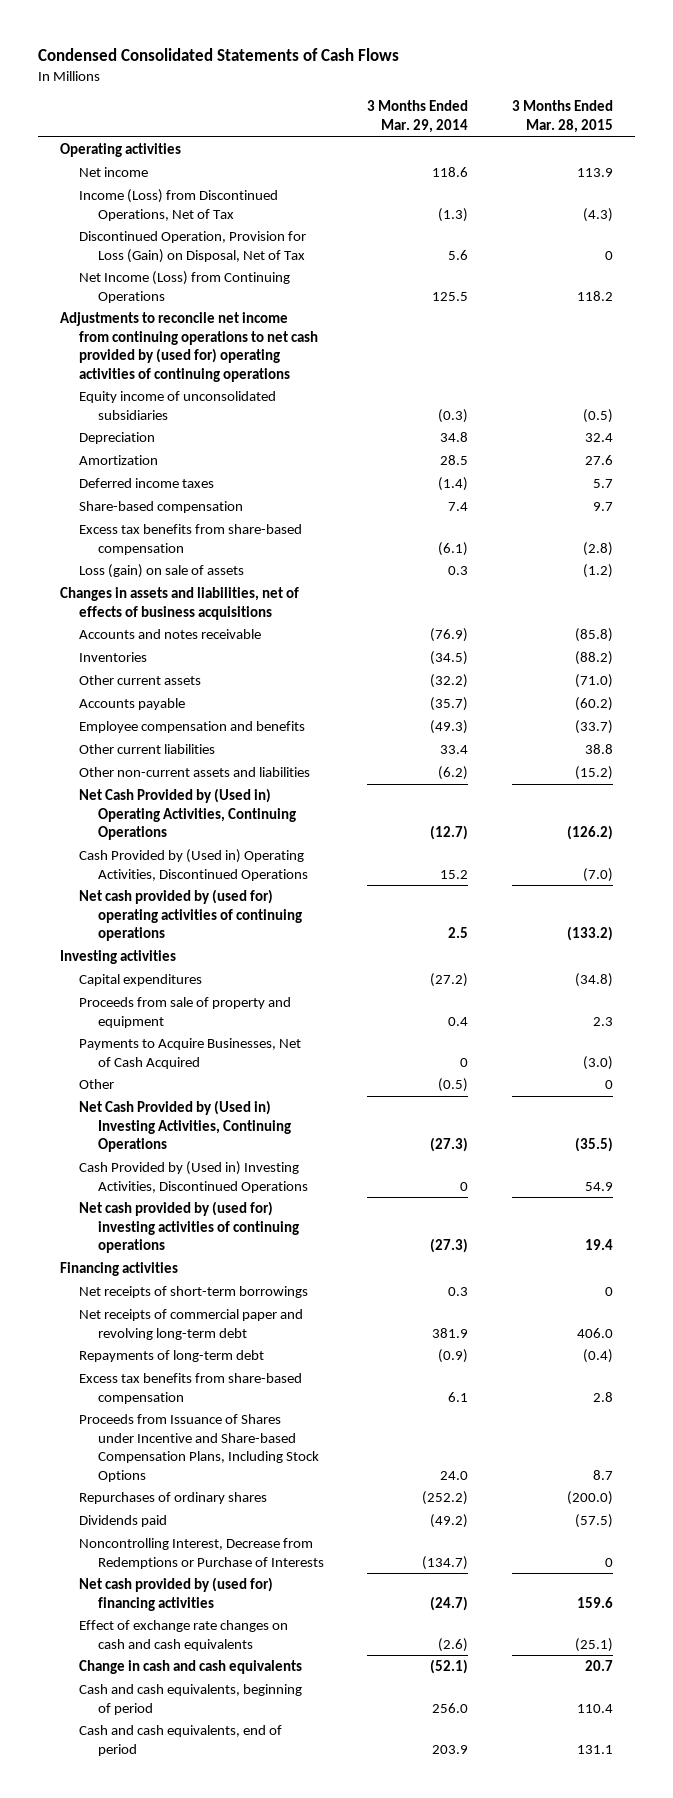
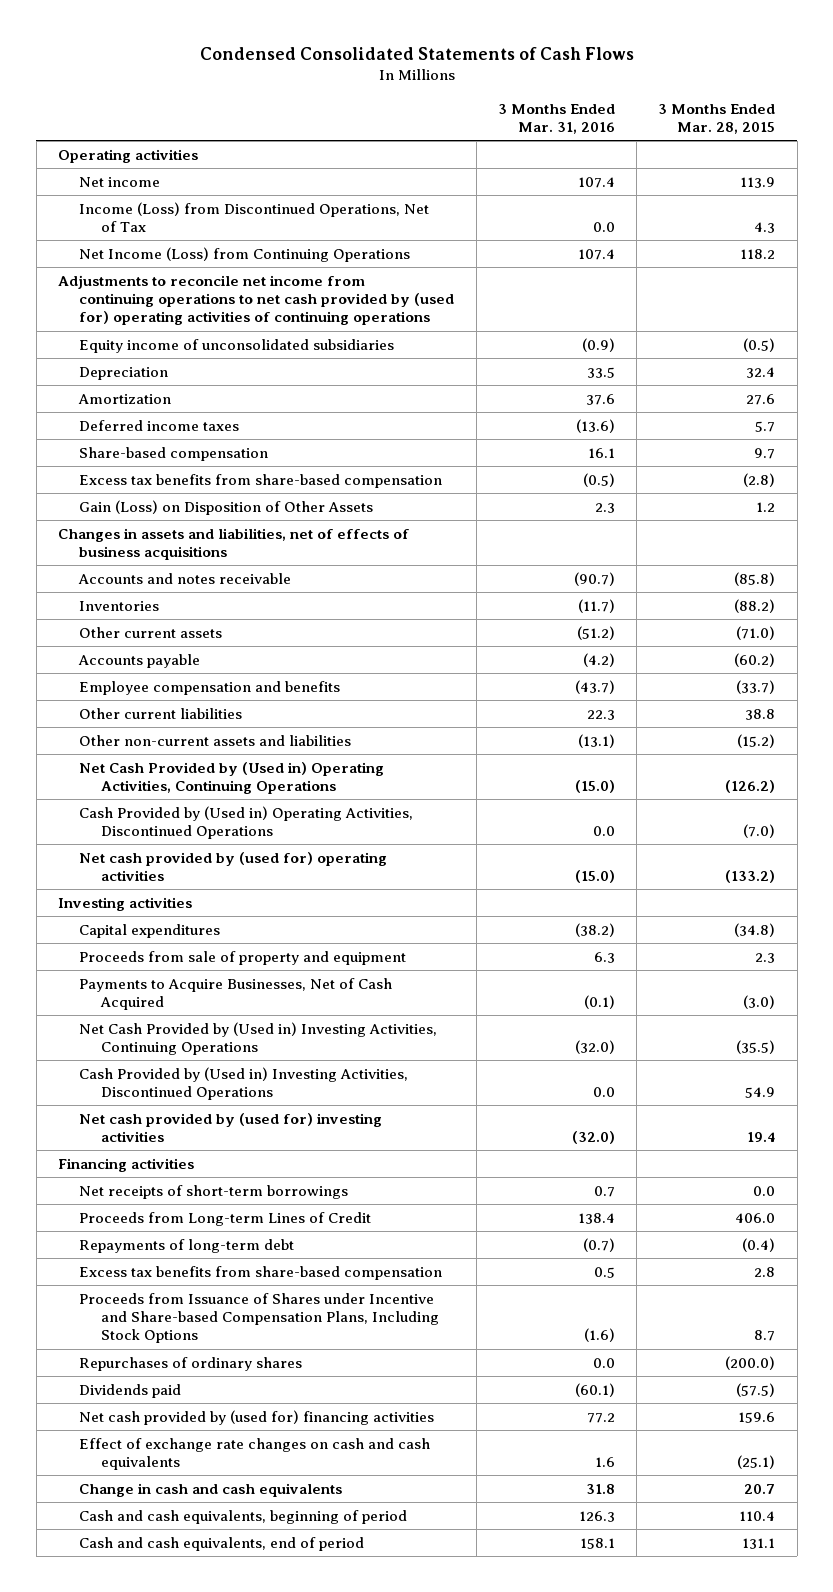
- | 3 Months Ended Mar. 29, 2014 | 3 Months Ended Mar. 28, 2015
+ | 3 Months Ended Mar. 31, 2016 | 3 Months Ended Mar. 28, 2015
- Income (Loss) from Discontinued Operations, Net of Tax | (1.3) | (4.3)
- Discontinued Operation, Provision for Loss (Gain) on Disposal, Net of Tax | 5.6 | 0
+ Income (Loss) from Discontinued Operations, Net of Tax | 0.0 | 4.3
- Loss (gain) on sale of assets | 0.3 | (1.2)
+ Gain (Loss) on Disposition of Other Assets | 2.3 | 1.2
- Net cash provided by (used for) operating activities of continuing operations | 2.5 | (133.2)
+ Net cash provided by (used for) operating activities | (15.0) | (133.2)
- Other | (0.5) | 0
- Net cash provided by (used for) investing activities of continuing operations | (27.3) | 19.4
+ Net cash provided by (used for) investing activities | (32.0) | 19.4
- Net receipts of short-term borrowings | 0.3 | 0
- Net receipts of commercial paper and revolving long-term debt | 381.9 | 406.0
+ Net receipts of short-term borrowings | 0.7 | 0.0
+ Proceeds from Long-term Lines of Credit | 138.4 | 406.0
- Noncontrolling Interest, Decrease from Redemptions or Purchase of Interests | (134.7) | 0

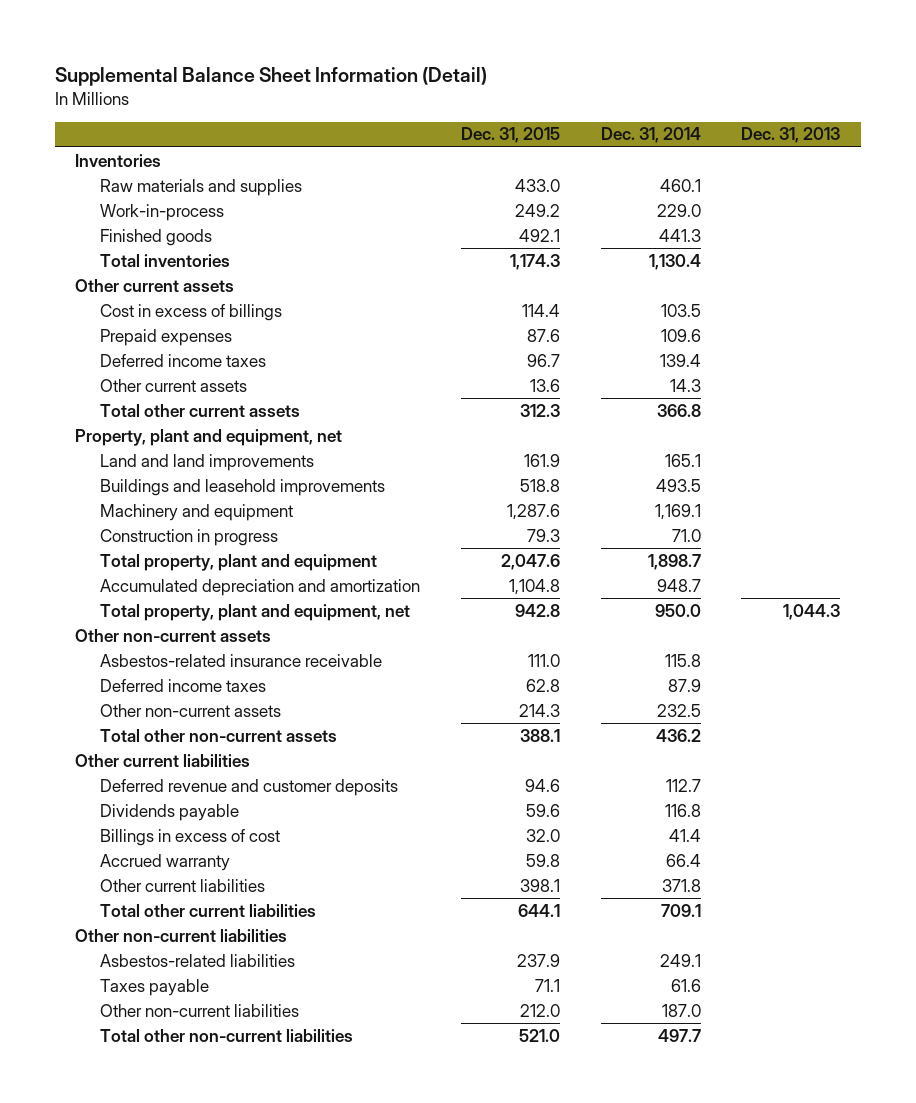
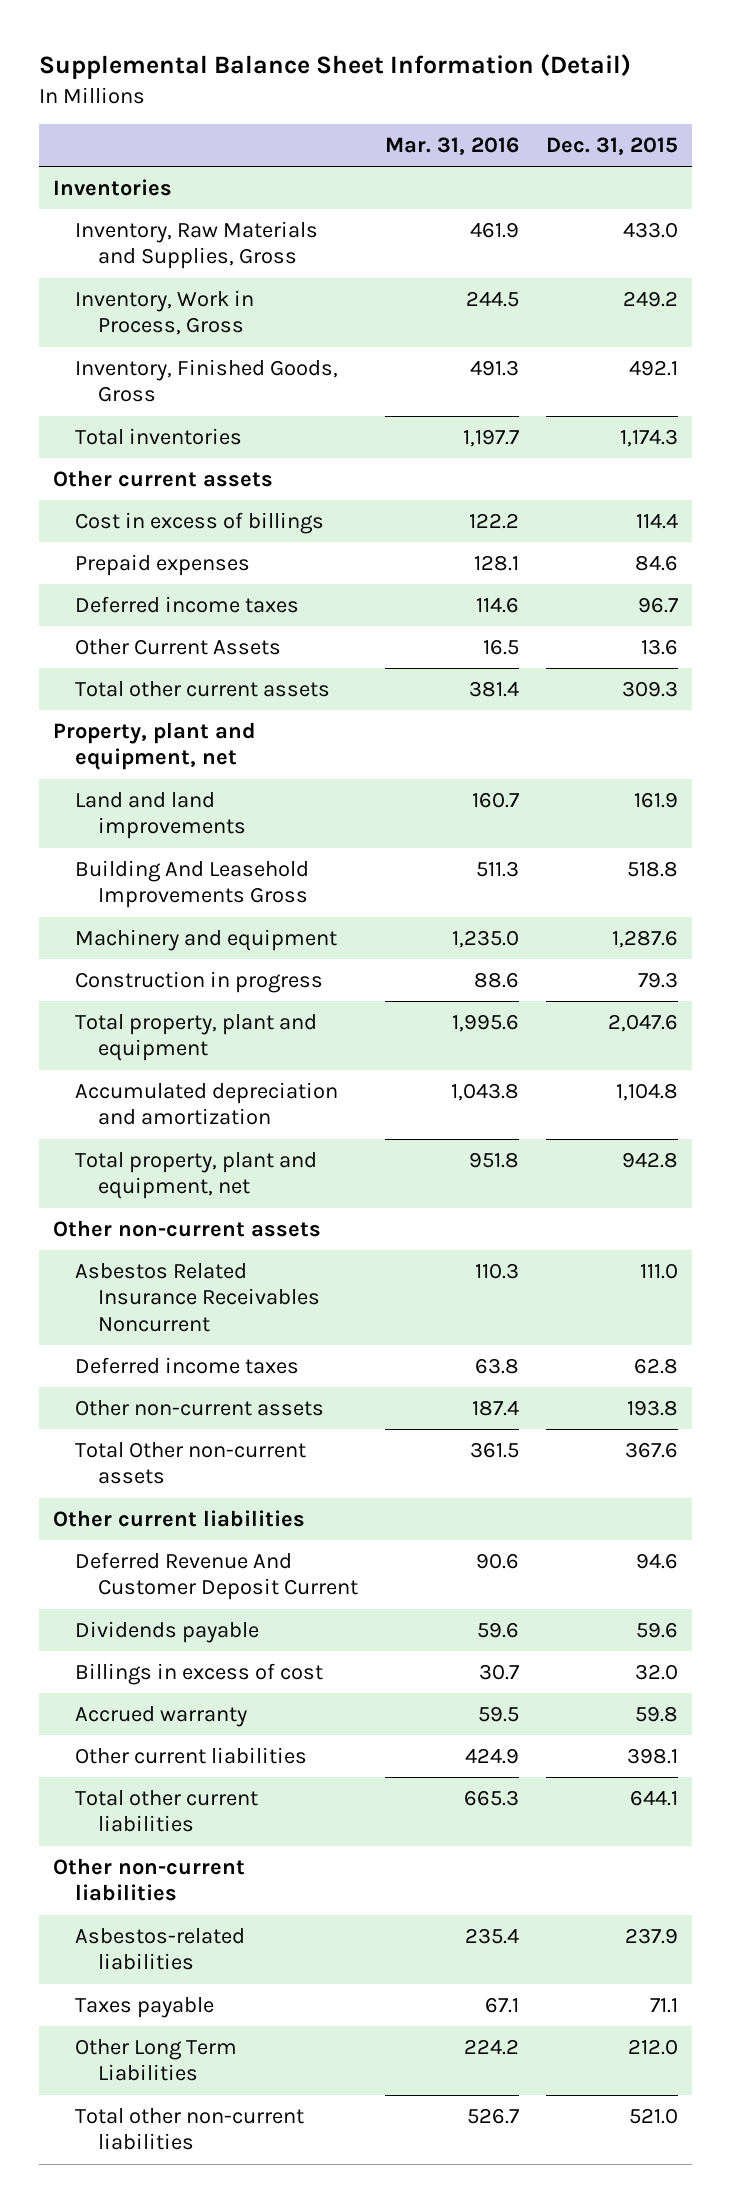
- | Dec. 31, 2015 | Dec. 31, 2014 | Dec. 31, 2013
+ | Mar. 31, 2016 | Dec. 31, 2015
- Raw materials and supplies | 433.0 | 460.1 |
- Work-in-process | 249.2 | 229.0 |
- Finished goods | 492.1 | 441.3 |
+ Inventory, Raw Materials and Supplies, Gross | 461.9 | 433.0
+ Inventory, Work in Process, Gross | 244.5 | 249.2
+ Inventory, Finished Goods, Gross | 491.3 | 492.1
- Prepaid expenses | 87.6 | 109.6 |
+ Prepaid expenses | 128.1 | 84.6
- Other current assets | 13.6 | 14.3 |
- Total other current assets | 312.3 | 366.8 |
+ Other Current Assets | 16.5 | 13.6
+ Total other current assets | 381.4 | 309.3
- Buildings and leasehold improvements | 518.8 | 493.5 |
+ Building And Leasehold Improvements Gross | 511.3 | 518.8
- Asbestos-related insurance receivable | 111.0 | 115.8 |
+ Asbestos Related Insurance Receivables Noncurrent | 110.3 | 111.0
- Other non-current assets | 214.3 | 232.5 |
- Total other non-current assets | 388.1 | 436.2 |
+ Other non-current assets | 187.4 | 193.8
+ Total Other non-current assets | 361.5 | 367.6
- Deferred revenue and customer deposits | 94.6 | 112.7 |
+ Deferred Revenue And Customer Deposit Current | 90.6 | 94.6
- Other non-current liabilities | 212.0 | 187.0 |
+ Other Long Term Liabilities | 224.2 | 212.0

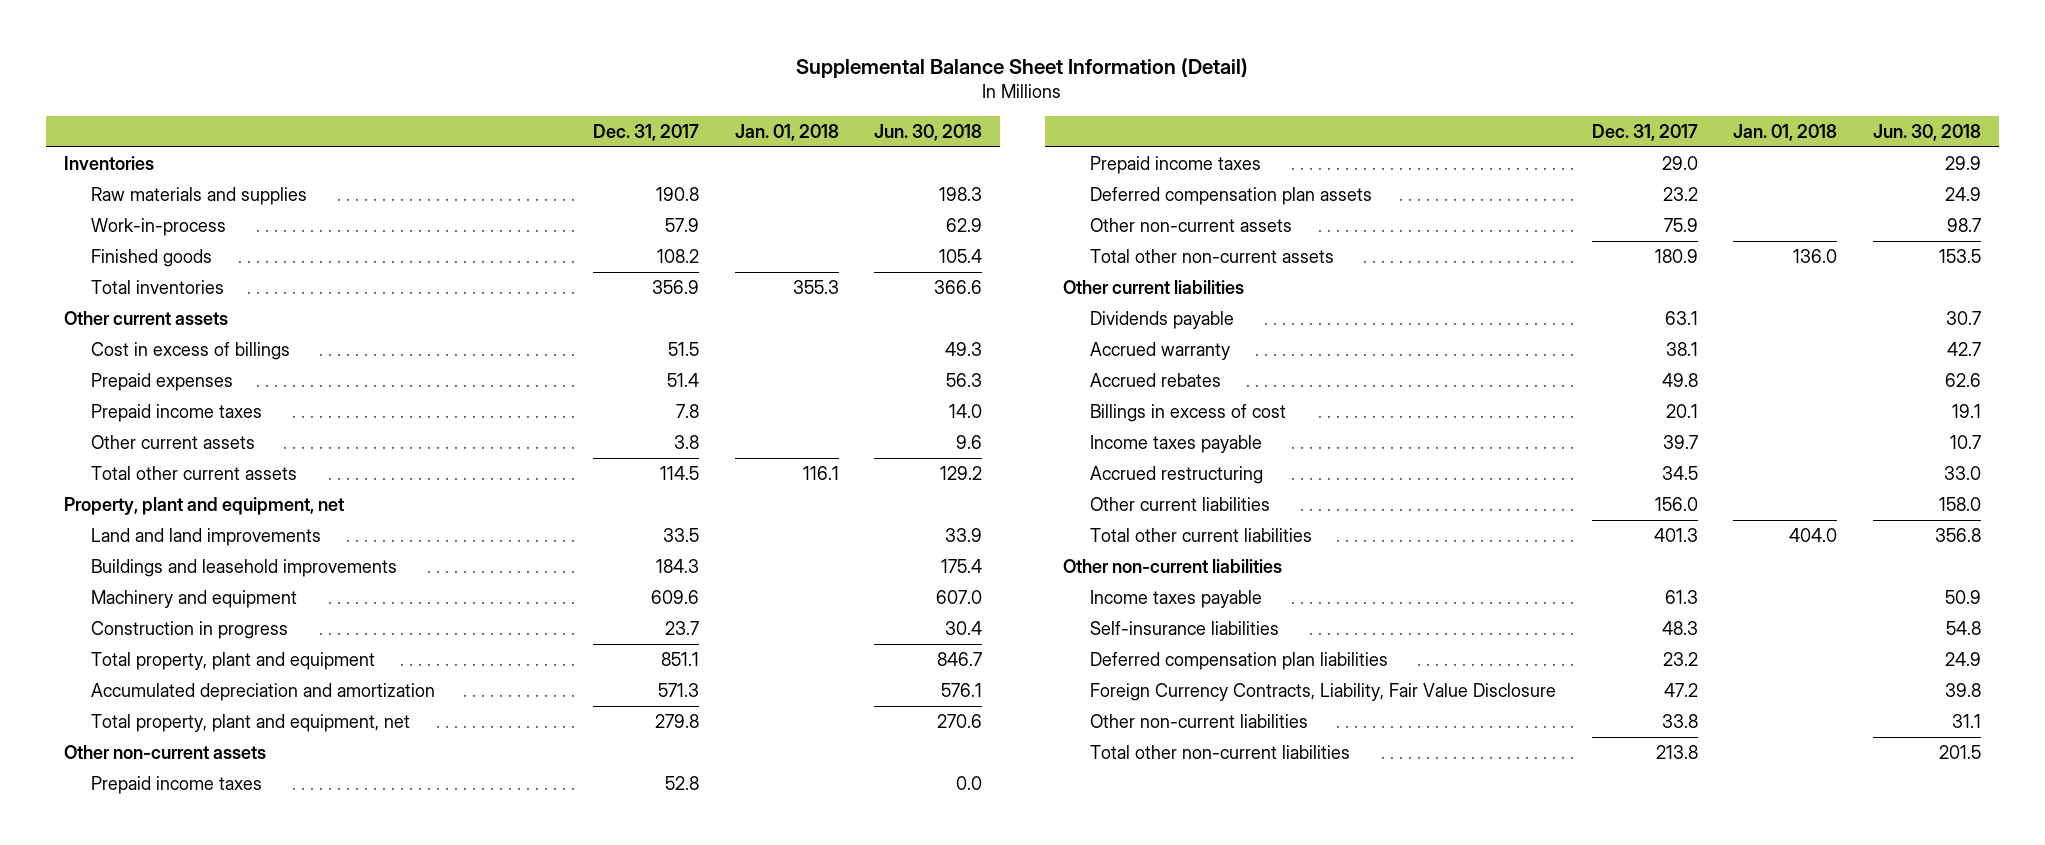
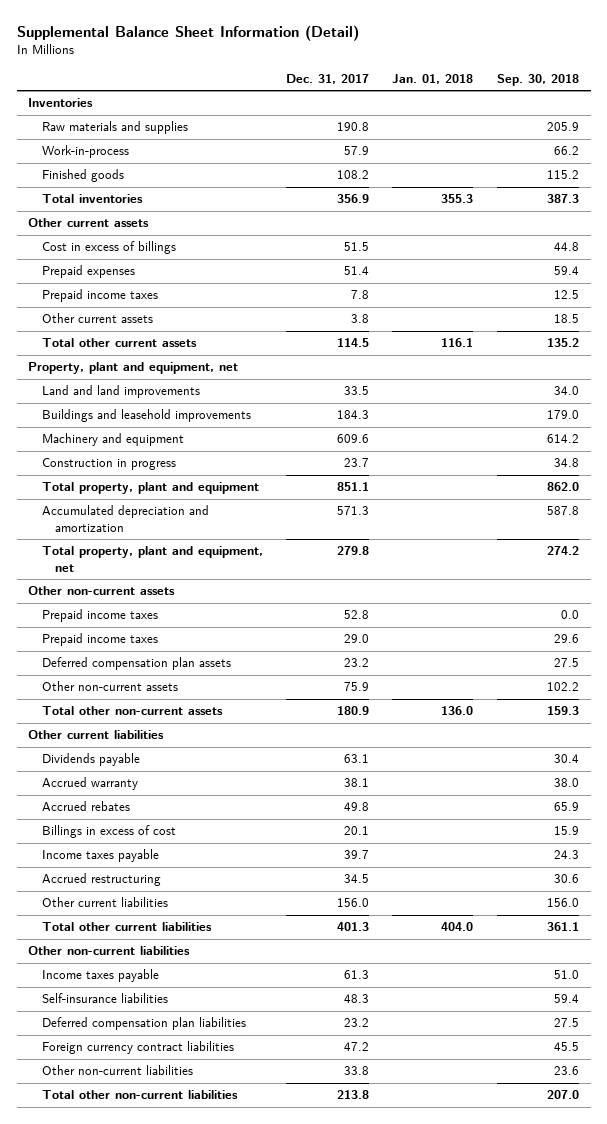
- | Dec. 31, 2017 | Jan. 01, 2018 | Jun. 30, 2018
+ | Dec. 31, 2017 | Jan. 01, 2018 | Sep. 30, 2018
- Foreign Currency Contracts, Liability, Fair Value Disclosure | 47.2 | | 39.8
+ Foreign currency contract liabilities | 47.2 | | 45.5

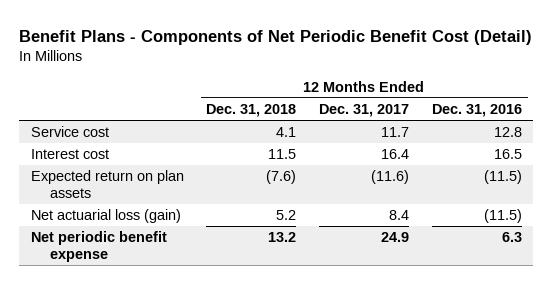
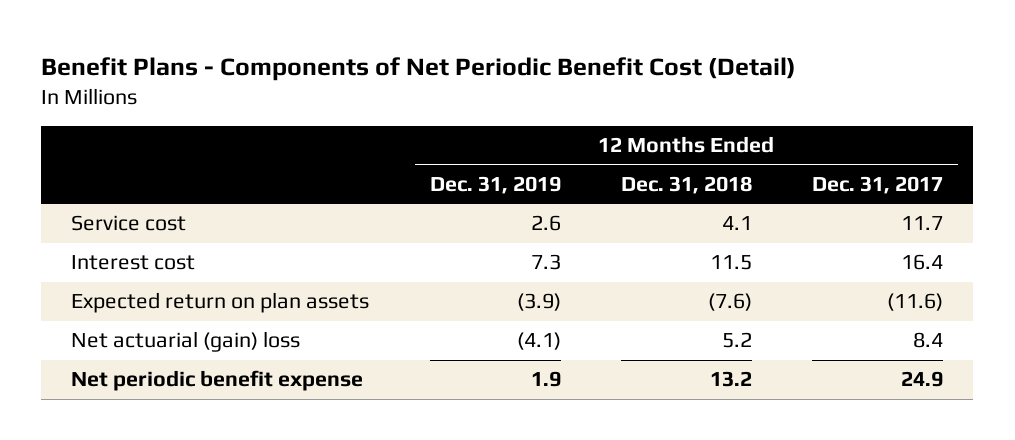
- | 12 Months Ended Dec. 31, 2018 | 12 Months Ended Dec. 31, 2017 | 12 Months Ended Dec. 31, 2016
+ | 12 Months Ended Dec. 31, 2019 | 12 Months Ended Dec. 31, 2018 | 12 Months Ended Dec. 31, 2017
- Net actuarial loss (gain) | 5.2 | 8.4 | (11.5)
+ Net actuarial (gain) loss | (4.1) | 5.2 | 8.4

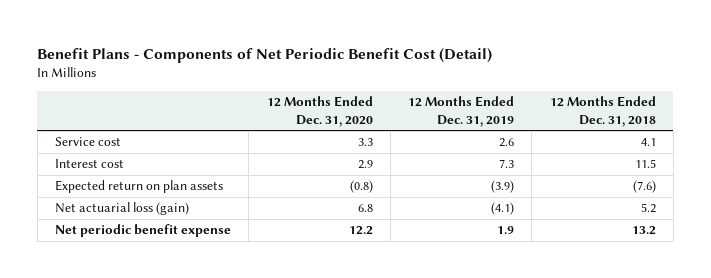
- | 12 Months Ended Dec. 31, 2019 | 12 Months Ended Dec. 31, 2018 | 12 Months Ended Dec. 31, 2017
+ | 12 Months Ended Dec. 31, 2020 | 12 Months Ended Dec. 31, 2019 | 12 Months Ended Dec. 31, 2018
- Net actuarial (gain) loss | (4.1) | 5.2 | 8.4
+ Net actuarial loss (gain) | 6.8 | (4.1) | 5.2

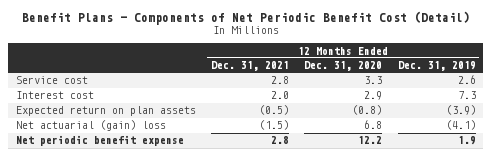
- | 12 Months Ended Dec. 31, 2020 | 12 Months Ended Dec. 31, 2019 | 12 Months Ended Dec. 31, 2018
+ | 12 Months Ended Dec. 31, 2021 | 12 Months Ended Dec. 31, 2020 | 12 Months Ended Dec. 31, 2019
- Net actuarial loss (gain) | 6.8 | (4.1) | 5.2
+ Net actuarial (gain) loss | (1.5) | 6.8 | (4.1)

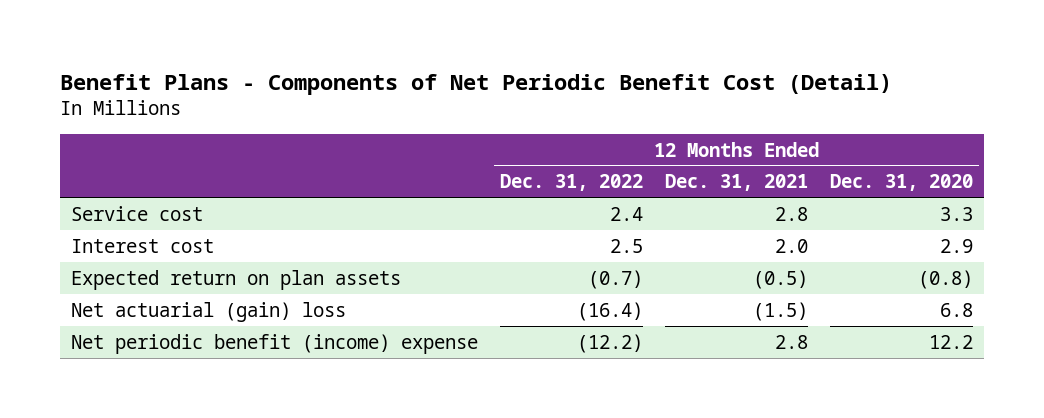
- | 12 Months Ended Dec. 31, 2021 | 12 Months Ended Dec. 31, 2020 | 12 Months Ended Dec. 31, 2019
+ | 12 Months Ended Dec. 31, 2022 | 12 Months Ended Dec. 31, 2021 | 12 Months Ended Dec. 31, 2020
- Net periodic benefit expense | 2.8 | 12.2 | 1.9
+ Net periodic benefit (income) expense | (12.2) | 2.8 | 12.2

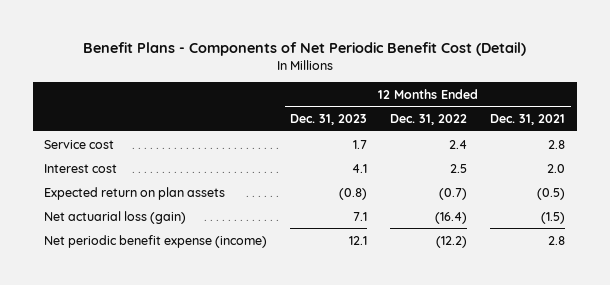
- | 12 Months Ended Dec. 31, 2022 | 12 Months Ended Dec. 31, 2021 | 12 Months Ended Dec. 31, 2020
+ | 12 Months Ended Dec. 31, 2023 | 12 Months Ended Dec. 31, 2022 | 12 Months Ended Dec. 31, 2021
- Net actuarial (gain) loss | (16.4) | (1.5) | 6.8
- Net periodic benefit (income) expense | (12.2) | 2.8 | 12.2
+ Net actuarial loss (gain) | 7.1 | (16.4) | (1.5)
+ Net periodic benefit expense (income) | 12.1 | (12.2) | 2.8

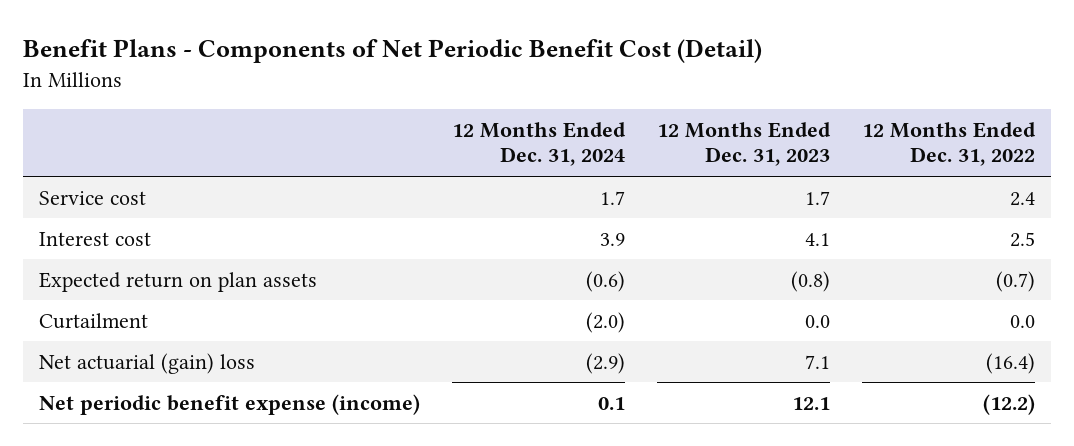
- | 12 Months Ended Dec. 31, 2023 | 12 Months Ended Dec. 31, 2022 | 12 Months Ended Dec. 31, 2021
+ | 12 Months Ended Dec. 31, 2024 | 12 Months Ended Dec. 31, 2023 | 12 Months Ended Dec. 31, 2022
- Net actuarial loss (gain) | 7.1 | (16.4) | (1.5)
+ Curtailment | (2.0) | 0.0 | 0.0
+ Net actuarial (gain) loss | (2.9) | 7.1 | (16.4)

